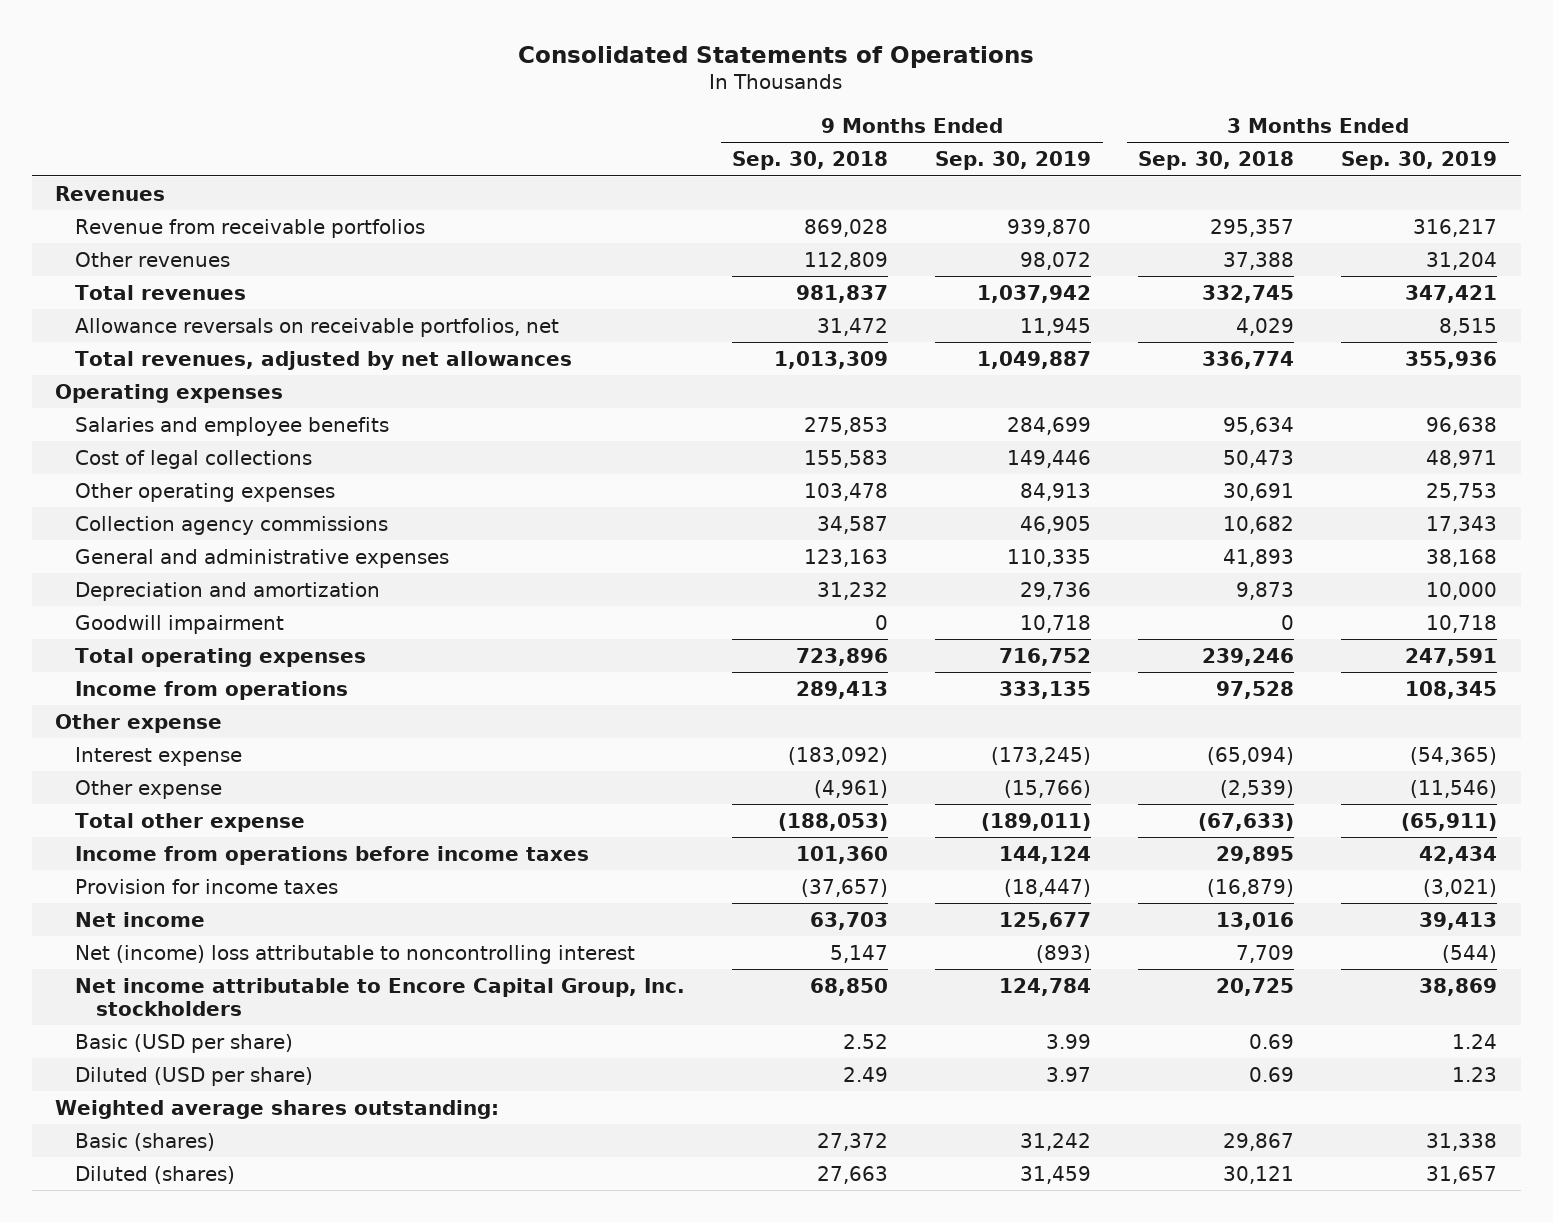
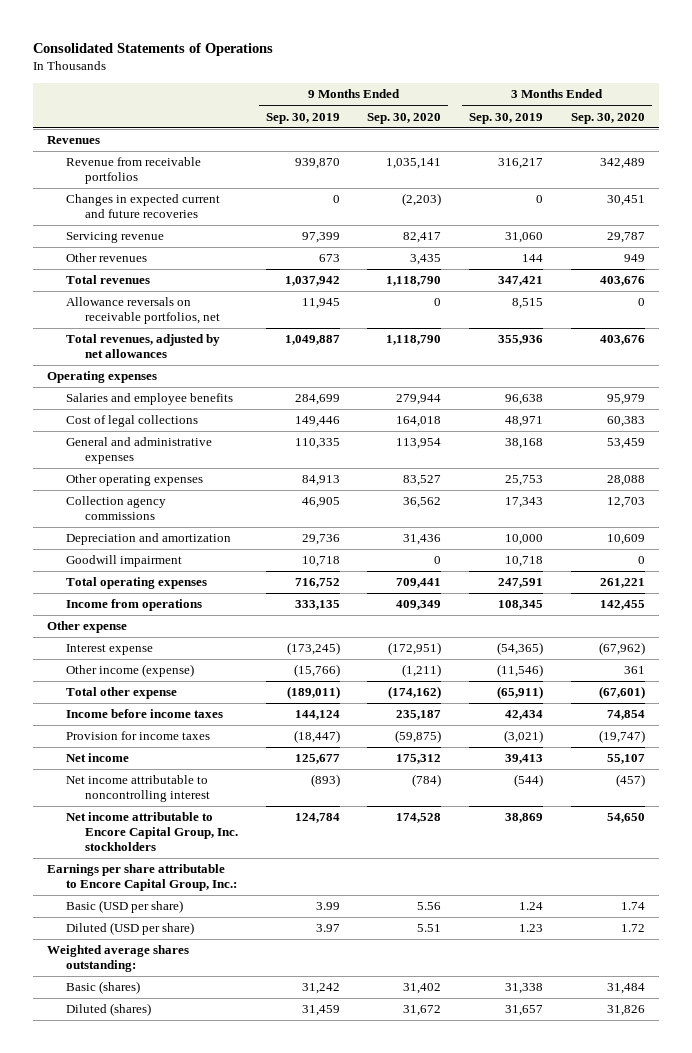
- | 9 Months Ended Sep. 30, 2018 | 9 Months Ended Sep. 30, 2019 | 3 Months Ended Sep. 30, 2018 | 3 Months Ended Sep. 30, 2019
+ | 9 Months Ended Sep. 30, 2019 | 9 Months Ended Sep. 30, 2020 | 3 Months Ended Sep. 30, 2019 | 3 Months Ended Sep. 30, 2020
- Other revenues | 112,809 | 98,072 | 37,388 | 31,204
+ Changes in expected current and future recoveries | 0 | (2,203) | 0 | 30,451
+ Servicing revenue | 97,399 | 82,417 | 31,060 | 29,787
+ Other revenues | 673 | 3,435 | 144 | 949
moved up: General and administrative expenses | 110,335 | 113,954 | 38,168 | 53,459
- Other expense | (4,961) | (15,766) | (2,539) | (11,546)
+ Other income (expense) | (15,766) | (1,211) | (11,546) | 361
- Income from operations before income taxes | 101,360 | 144,124 | 29,895 | 42,434
+ Income before income taxes | 144,124 | 235,187 | 42,434 | 74,854
- Net (income) loss attributable to noncontrolling interest | 5,147 | (893) | 7,709 | (544)
+ Net income attributable to noncontrolling interest | (893) | (784) | (544) | (457)
+ Earnings per share attributable to Encore Capital Group, Inc.:

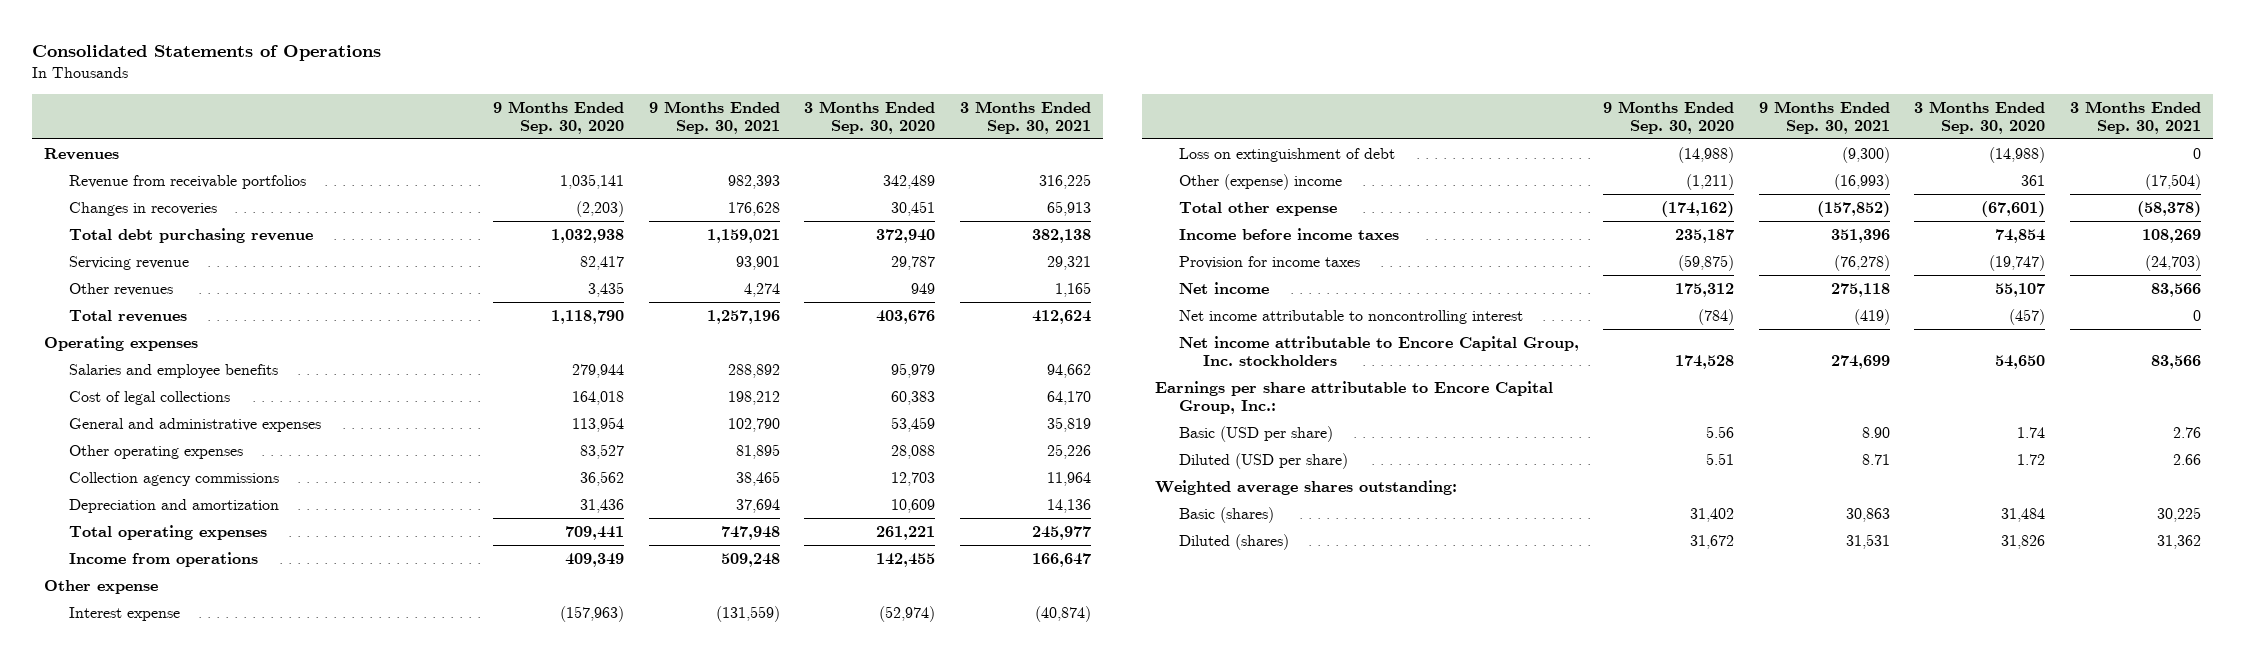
- | 9 Months Ended Sep. 30, 2019 | 9 Months Ended Sep. 30, 2020 | 3 Months Ended Sep. 30, 2019 | 3 Months Ended Sep. 30, 2020
+ | 9 Months Ended Sep. 30, 2020 | 9 Months Ended Sep. 30, 2021 | 3 Months Ended Sep. 30, 2020 | 3 Months Ended Sep. 30, 2021
- Changes in expected current and future recoveries | 0 | (2,203) | 0 | 30,451
+ Changes in recoveries | (2,203) | 176,628 | 30,451 | 65,913
+ Total debt purchasing revenue | 1,032,938 | 1,159,021 | 372,940 | 382,138
- Allowance reversals on receivable portfolios, net | 11,945 | 0 | 8,515 | 0
- Total revenues, adjusted by net allowances | 1,049,887 | 1,118,790 | 355,936 | 403,676
- Goodwill impairment | 10,718 | 0 | 10,718 | 0
- Interest expense | (173,245) | (172,951) | (54,365) | (67,962)
- Other income (expense) | (15,766) | (1,211) | (11,546) | 361
+ Interest expense | (157,963) | (131,559) | (52,974) | (40,874)
+ Loss on extinguishment of debt | (14,988) | (9,300) | (14,988) | 0
+ Other (expense) income | (1,211) | (16,993) | 361 | (17,504)

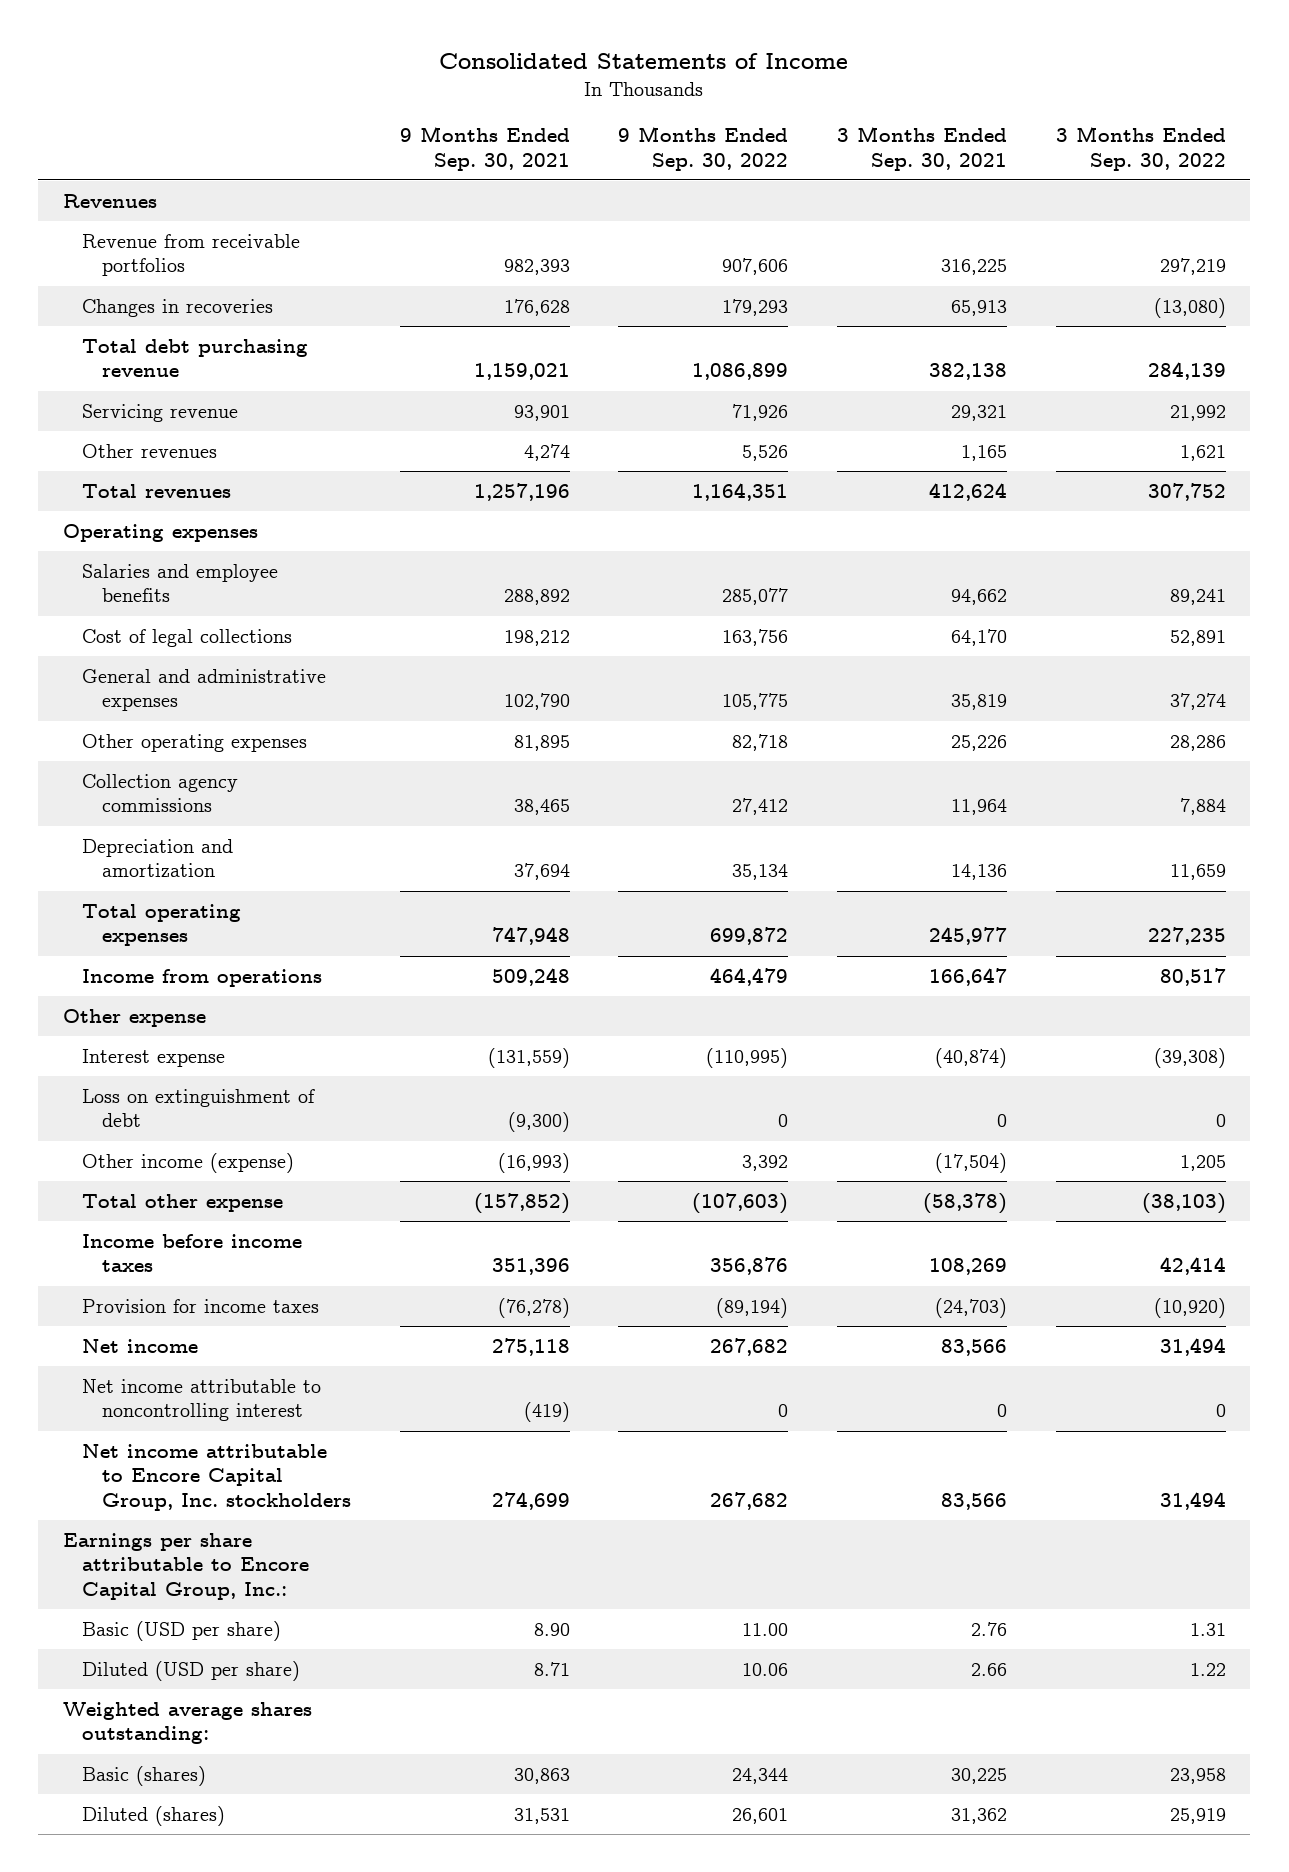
- Consolidated Statements of Operations
+ Consolidated Statements of Income
- | 9 Months Ended Sep. 30, 2020 | 9 Months Ended Sep. 30, 2021 | 3 Months Ended Sep. 30, 2020 | 3 Months Ended Sep. 30, 2021
+ | 9 Months Ended Sep. 30, 2021 | 9 Months Ended Sep. 30, 2022 | 3 Months Ended Sep. 30, 2021 | 3 Months Ended Sep. 30, 2022
- Other (expense) income | (1,211) | (16,993) | 361 | (17,504)
+ Other income (expense) | (16,993) | 3,392 | (17,504) | 1,205

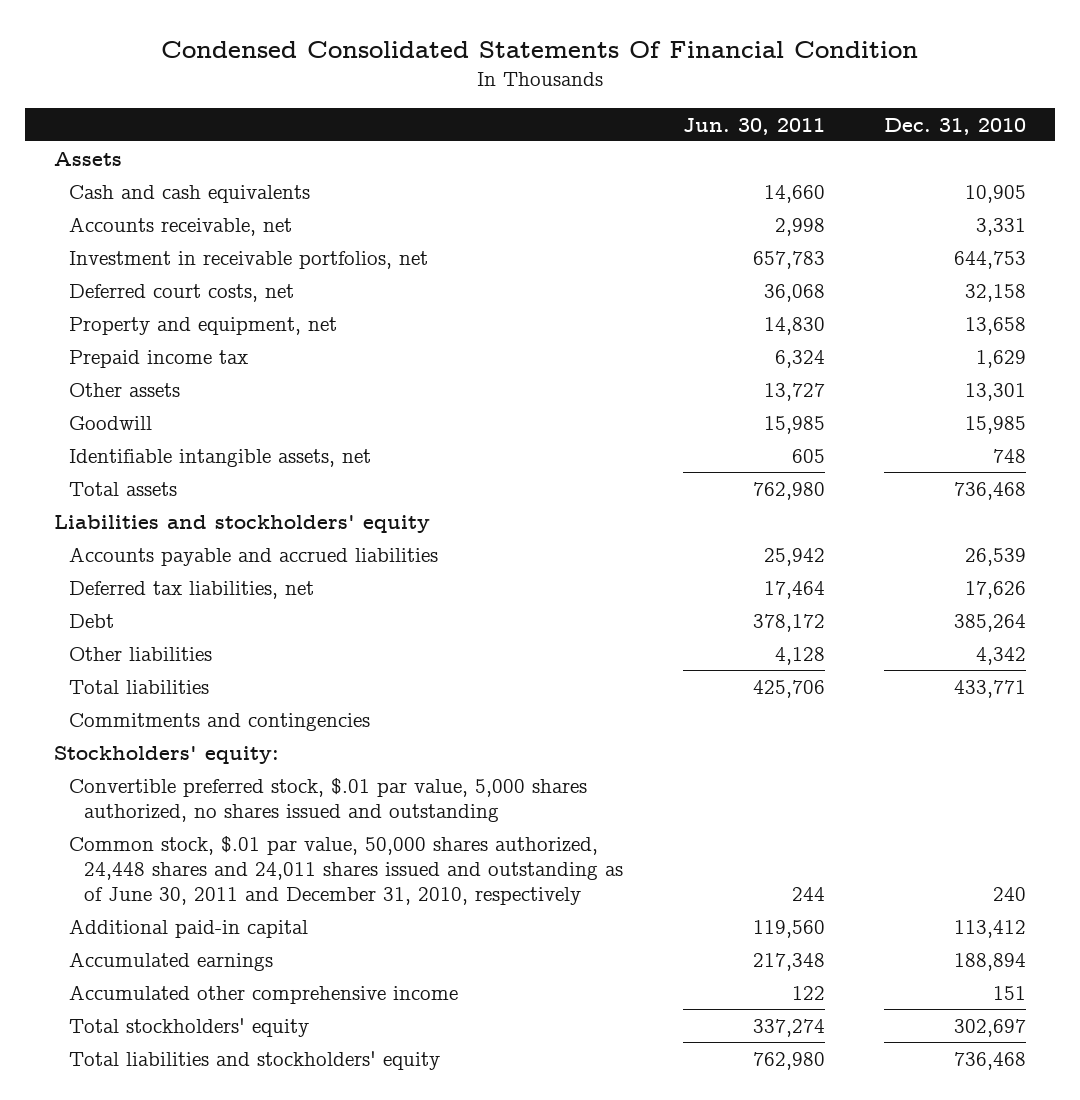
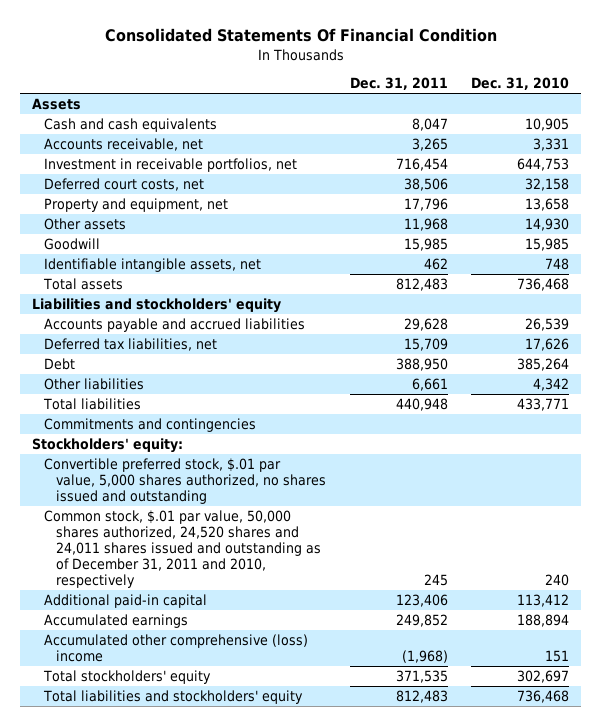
- Condensed Consolidated Statements Of Financial Condition
+ Consolidated Statements Of Financial Condition
- | Jun. 30, 2011 | Dec. 31, 2010
+ | Dec. 31, 2011 | Dec. 31, 2010
- Prepaid income tax | 6,324 | 1,629
- Other assets | 13,727 | 13,301
+ Other assets | 11,968 | 14,930
- Common stock, $.01 par value, 50,000 shares authorized, 24,448 shares and 24,011 shares issued and outstanding as of June 30, 2011 and December 31, 2010, respectively | 244 | 240
+ Common stock, $.01 par value, 50,000 shares authorized, 24,520 shares and 24,011 shares issued and outstanding as of December 31, 2011 and 2010, respectively | 245 | 240
- Accumulated other comprehensive income | 122 | 151
+ Accumulated other comprehensive (loss) income | (1,968) | 151

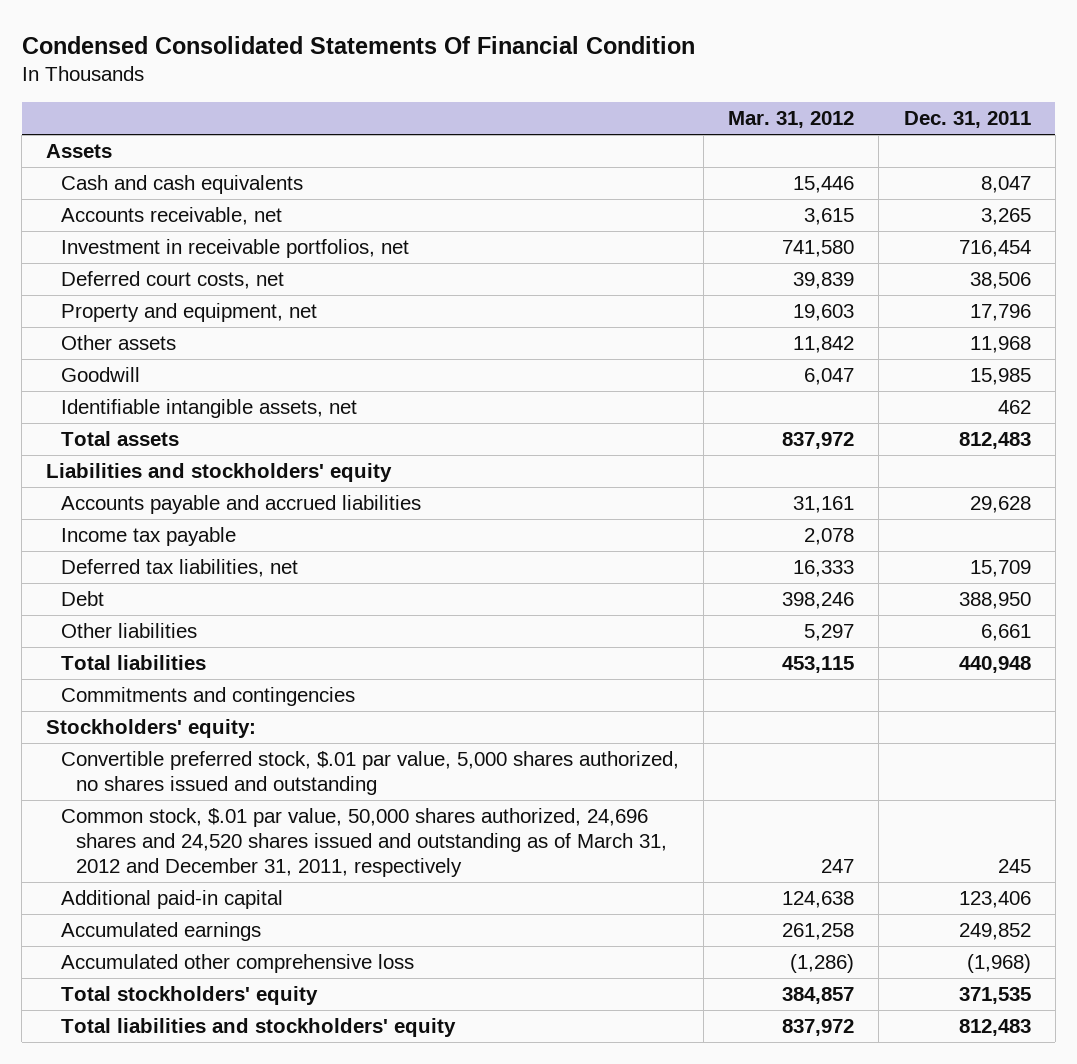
- Consolidated Statements Of Financial Condition
+ Condensed Consolidated Statements Of Financial Condition
- | Dec. 31, 2011 | Dec. 31, 2010
+ | Mar. 31, 2012 | Dec. 31, 2011
+ Income tax payable | 2,078 |
- Common stock, $.01 par value, 50,000 shares authorized, 24,520 shares and 24,011 shares issued and outstanding as of December 31, 2011 and 2010, respectively | 245 | 240
+ Common stock, $.01 par value, 50,000 shares authorized, 24,696 shares and 24,520 shares issued and outstanding as of March 31, 2012 and December 31, 2011, respectively | 247 | 245
- Accumulated other comprehensive (loss) income | (1,968) | 151
+ Accumulated other comprehensive loss | (1,286) | (1,968)

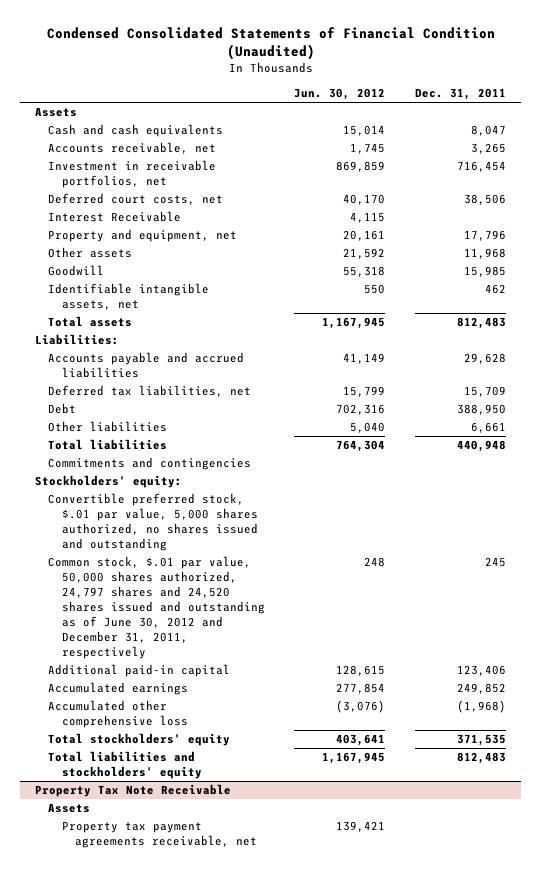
- Condensed Consolidated Statements Of Financial Condition
+ Condensed Consolidated Statements of Financial Condition (Unaudited)
- | Mar. 31, 2012 | Dec. 31, 2011
+ | Jun. 30, 2012 | Dec. 31, 2011
+ Interest Receivable | 4,115 |
- Liabilities and stockholders' equity
+ Liabilities:
- Income tax payable | 2,078 |
- Common stock, $.01 par value, 50,000 shares authorized, 24,696 shares and 24,520 shares issued and outstanding as of March 31, 2012 and December 31, 2011, respectively | 247 | 245
+ Common stock, $.01 par value, 50,000 shares authorized, 24,797 shares and 24,520 shares issued and outstanding as of June 30, 2012 and December 31, 2011, respectively | 248 | 245
+ Property Tax Note Receivable
+ Assets
+ Property tax payment agreements receivable, net | 139,421 |

